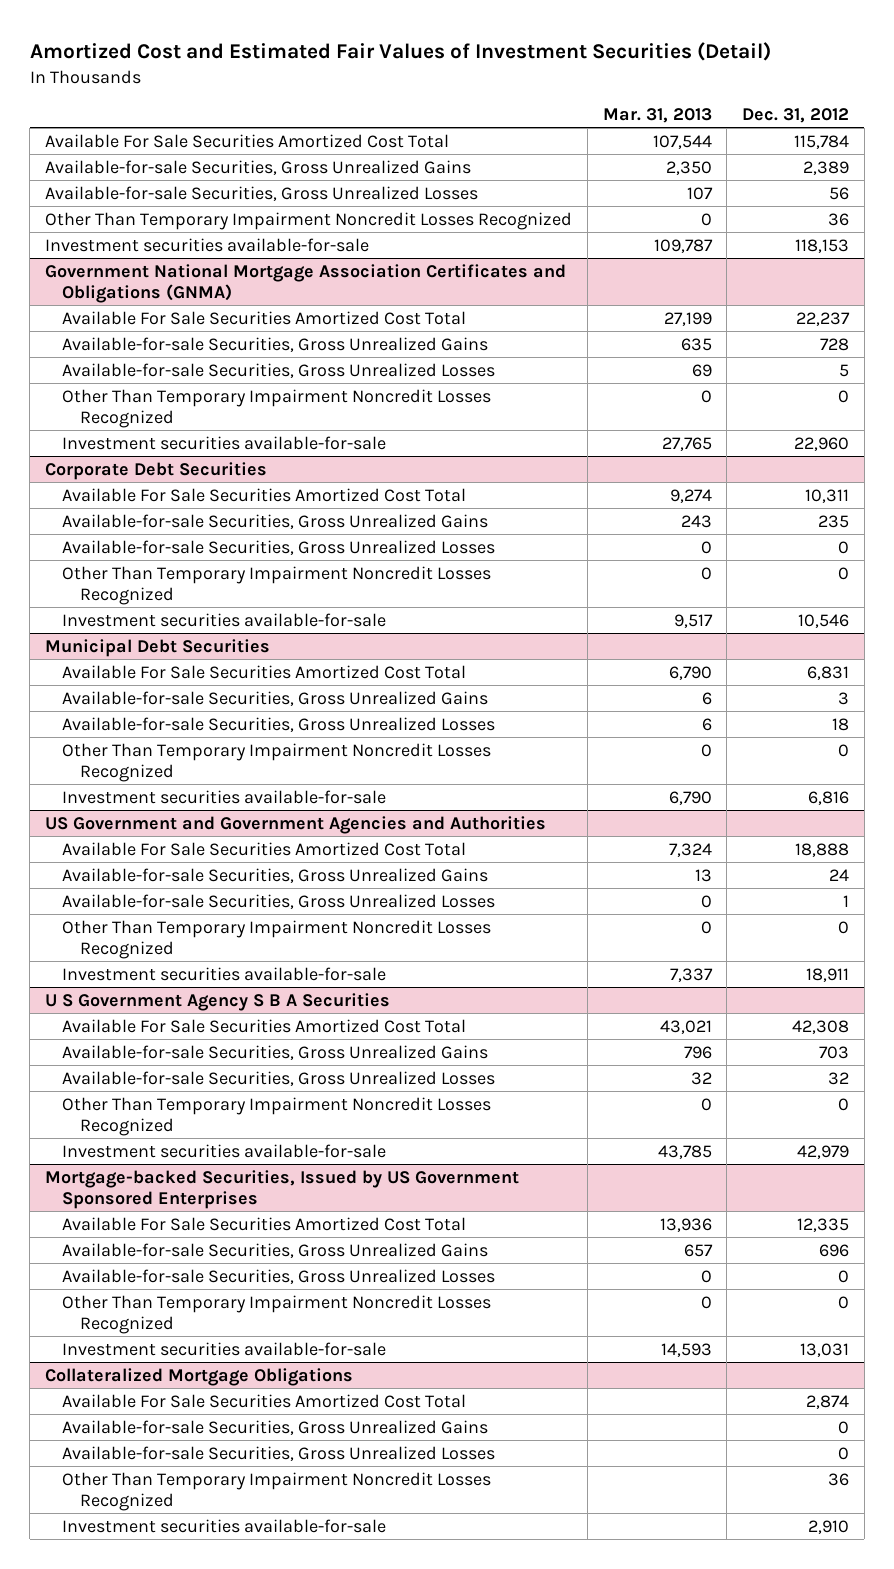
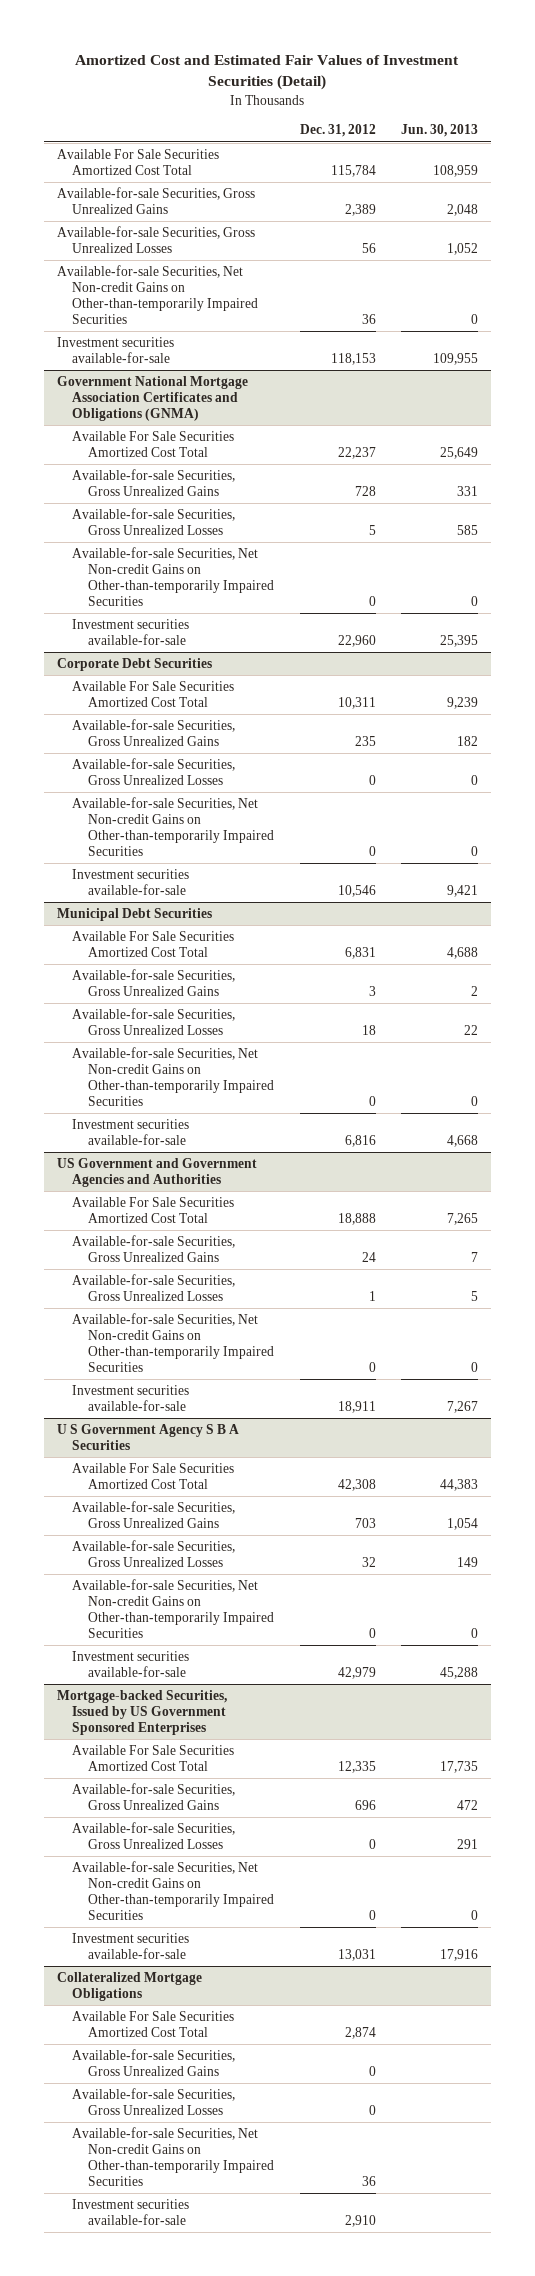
- | Mar. 31, 2013 | Dec. 31, 2012
+ | Dec. 31, 2012 | Jun. 30, 2013
- Other Than Temporary Impairment Noncredit Losses Recognized | 0 | 36
+ Available-for-sale Securities, Net Non-credit Gains on Other-than-temporarily Impaired Securities | 36 | 0
@ Government National Mortgage Association Certificates and Obligations (GNMA)
- Other Than Temporary Impairment Noncredit Losses Recognized | 0 | 0
+ Available-for-sale Securities, Net Non-credit Gains on Other-than-temporarily Impaired Securities | 0 | 0
@ Corporate Debt Securities
- Other Than Temporary Impairment Noncredit Losses Recognized | 0 | 0
+ Available-for-sale Securities, Net Non-credit Gains on Other-than-temporarily Impaired Securities | 0 | 0
@ Municipal Debt Securities
- Other Than Temporary Impairment Noncredit Losses Recognized | 0 | 0
+ Available-for-sale Securities, Net Non-credit Gains on Other-than-temporarily Impaired Securities | 0 | 0
@ US Government and Government Agencies and Authorities
- Other Than Temporary Impairment Noncredit Losses Recognized | 0 | 0
+ Available-for-sale Securities, Net Non-credit Gains on Other-than-temporarily Impaired Securities | 0 | 0
@ U S Government Agency S B A Securities
- Other Than Temporary Impairment Noncredit Losses Recognized | 0 | 0
+ Available-for-sale Securities, Net Non-credit Gains on Other-than-temporarily Impaired Securities | 0 | 0
@ Mortgage-backed Securities, Issued by US Government Sponsored Enterprises
- Other Than Temporary Impairment Noncredit Losses Recognized | 0 | 0
+ Available-for-sale Securities, Net Non-credit Gains on Other-than-temporarily Impaired Securities | 0 | 0
@ Collateralized Mortgage Obligations
- Other Than Temporary Impairment Noncredit Losses Recognized | | 36
+ Available-for-sale Securities, Net Non-credit Gains on Other-than-temporarily Impaired Securities | 36 |

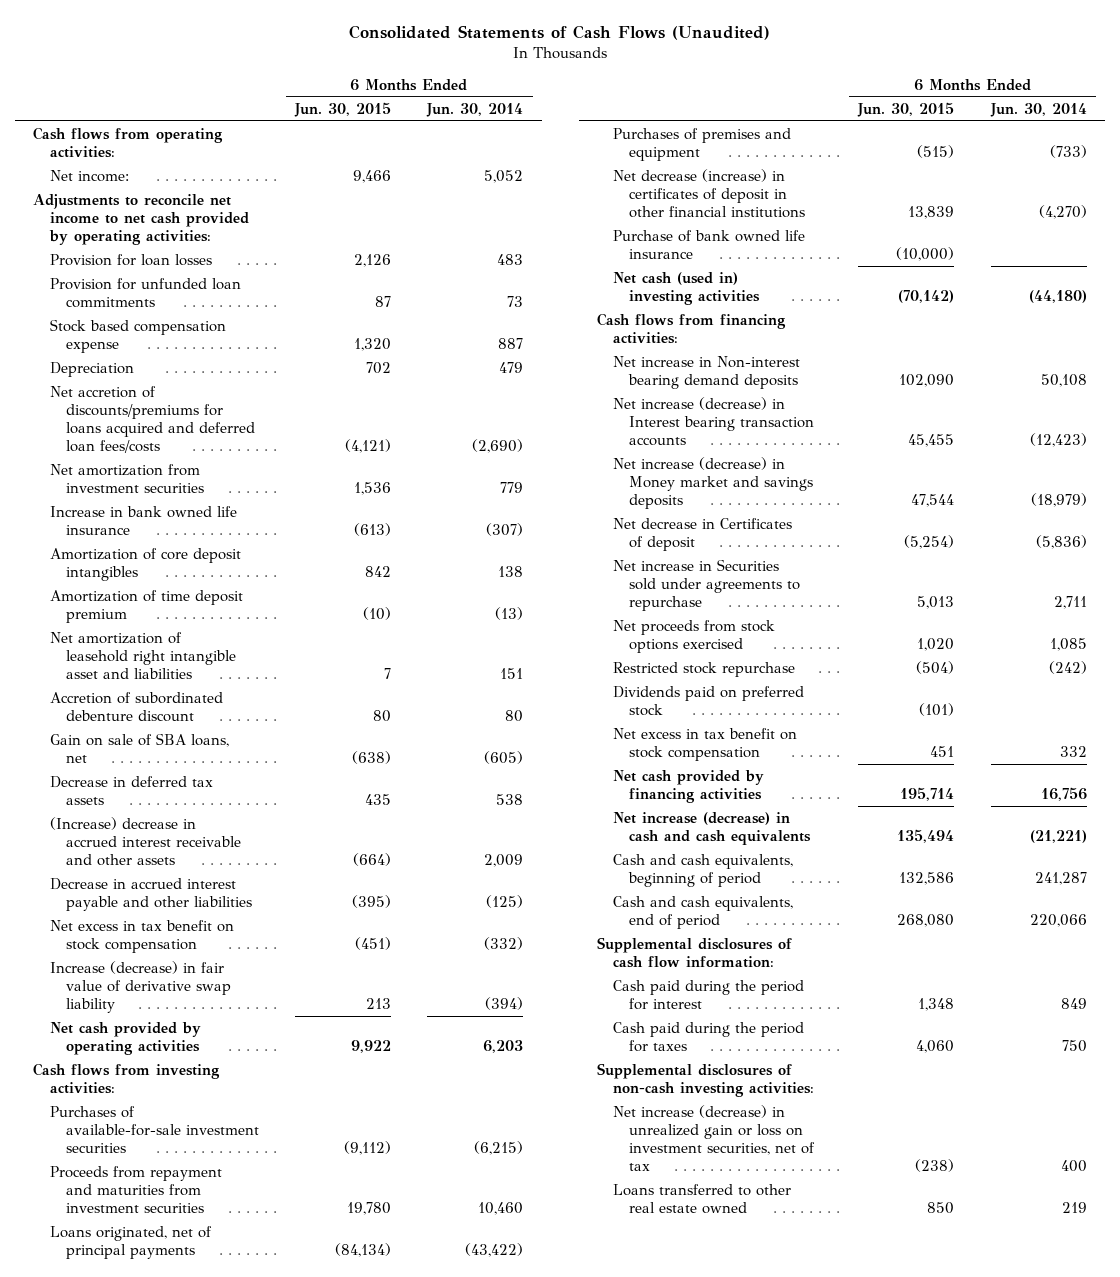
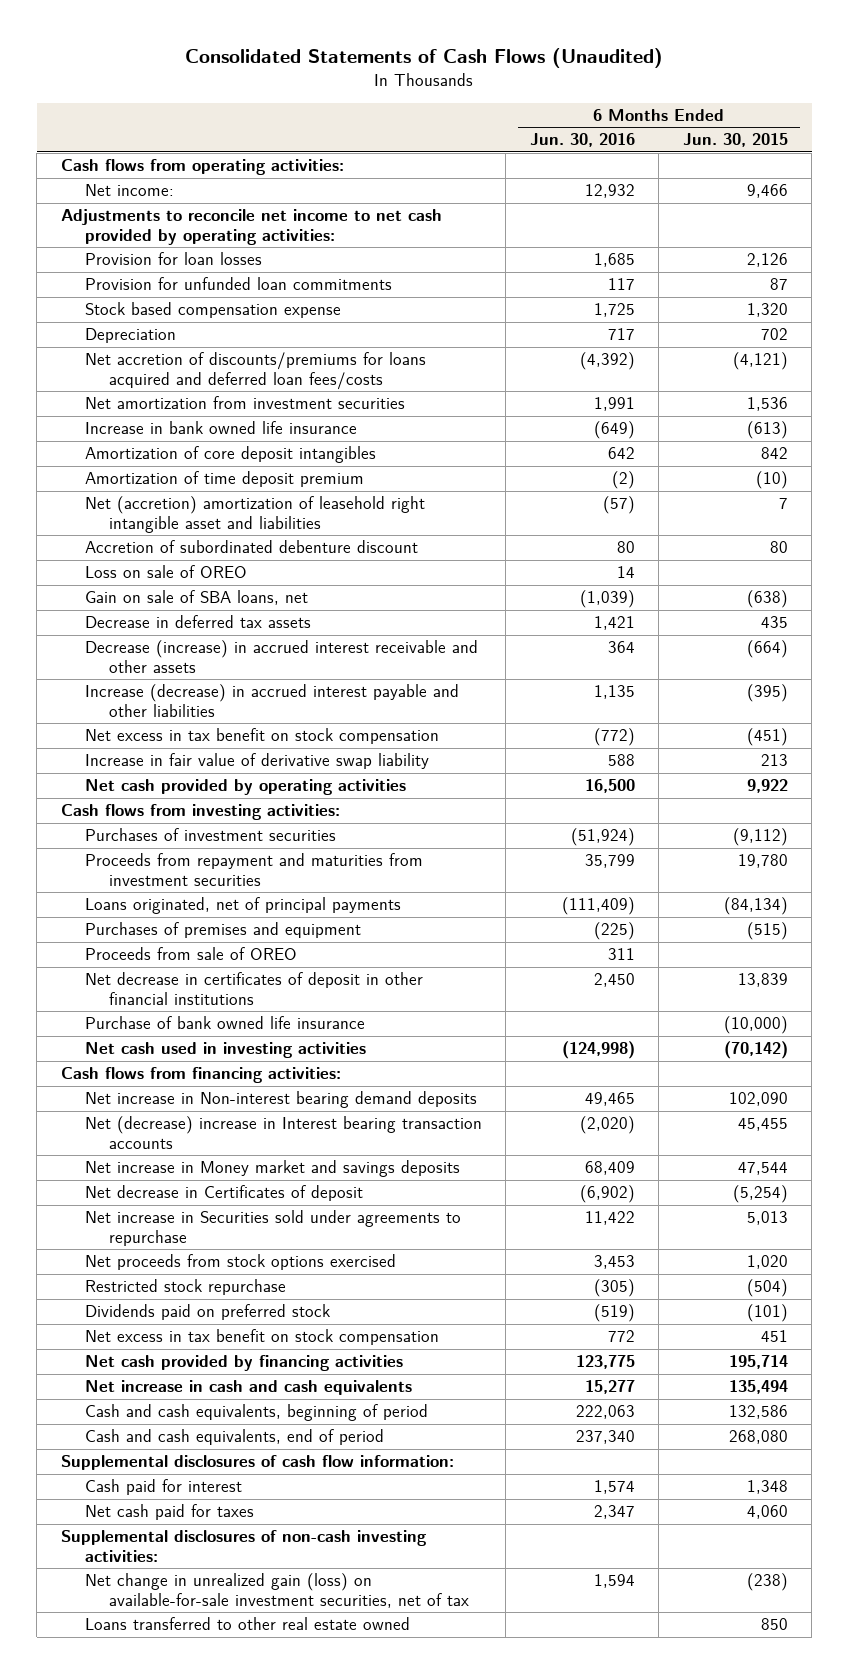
- | 6 Months Ended Jun. 30, 2015 | 6 Months Ended Jun. 30, 2014
+ | 6 Months Ended Jun. 30, 2016 | 6 Months Ended Jun. 30, 2015
- Net amortization of leasehold right intangible asset and liabilities | 7 | 151
+ Net (accretion) amortization of leasehold right intangible asset and liabilities | (57) | 7
+ Loss on sale of OREO | 14 |
- (Increase) decrease in accrued interest receivable and other assets | (664) | 2,009
- Decrease in accrued interest payable and other liabilities | (395) | (125)
+ Decrease (increase) in accrued interest receivable and other assets | 364 | (664)
+ Increase (decrease) in accrued interest payable and other liabilities | 1,135 | (395)
- Increase (decrease) in fair value of derivative swap liability | 213 | (394)
+ Increase in fair value of derivative swap liability | 588 | 213
- Purchases of available-for-sale investment securities | (9,112) | (6,215)
+ Purchases of investment securities | (51,924) | (9,112)
- Net decrease (increase) in certificates of deposit in other financial institutions | 13,839 | (4,270)
+ Proceeds from sale of OREO | 311 |
+ Net decrease in certificates of deposit in other financial institutions | 2,450 | 13,839
- Net cash (used in) investing activities | (70,142) | (44,180)
+ Net cash used in investing activities | (124,998) | (70,142)
- Net increase (decrease) in Interest bearing transaction accounts | 45,455 | (12,423)
- Net increase (decrease) in Money market and savings deposits | 47,544 | (18,979)
+ Net (decrease) increase in Interest bearing transaction accounts | (2,020) | 45,455
+ Net increase in Money market and savings deposits | 68,409 | 47,544
- Net increase (decrease) in cash and cash equivalents | 135,494 | (21,221)
+ Net increase in cash and cash equivalents | 15,277 | 135,494
- Cash paid during the period for interest | 1,348 | 849
- Cash paid during the period for taxes | 4,060 | 750
+ Cash paid for interest | 1,574 | 1,348
+ Net cash paid for taxes | 2,347 | 4,060
- Net increase (decrease) in unrealized gain or loss on investment securities, net of tax | (238) | 400
+ Net change in unrealized gain (loss) on available-for-sale investment securities, net of tax | 1,594 | (238)

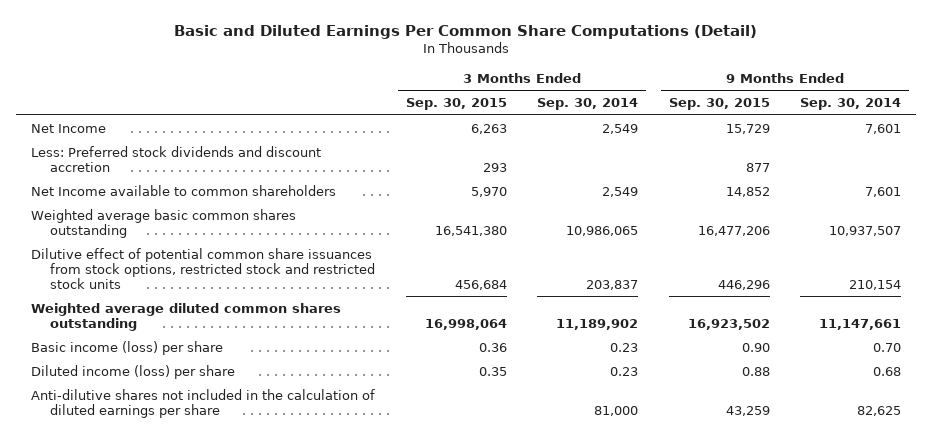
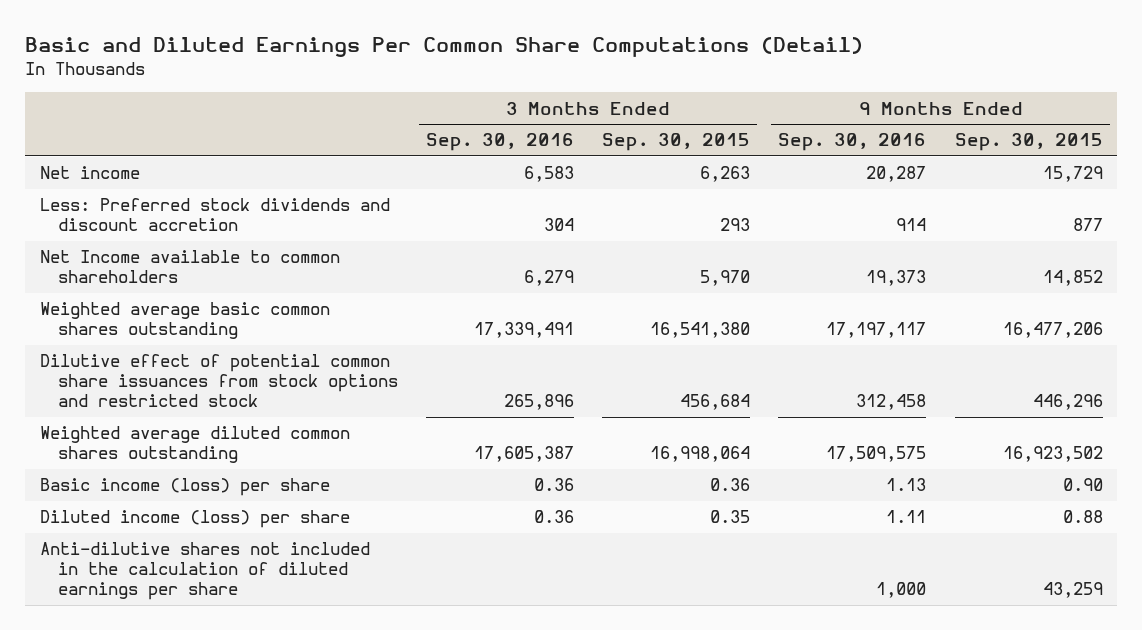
- | 3 Months Ended Sep. 30, 2015 | 3 Months Ended Sep. 30, 2014 | 9 Months Ended Sep. 30, 2015 | 9 Months Ended Sep. 30, 2014
+ | 3 Months Ended Sep. 30, 2016 | 3 Months Ended Sep. 30, 2015 | 9 Months Ended Sep. 30, 2016 | 9 Months Ended Sep. 30, 2015
- Net Income | 6,263 | 2,549 | 15,729 | 7,601
+ Net income | 6,583 | 6,263 | 20,287 | 15,729
- Dilutive effect of potential common share issuances from stock options, restricted stock and restricted stock units | 456,684 | 203,837 | 446,296 | 210,154
+ Dilutive effect of potential common share issuances from stock options and restricted stock | 265,896 | 456,684 | 312,458 | 446,296

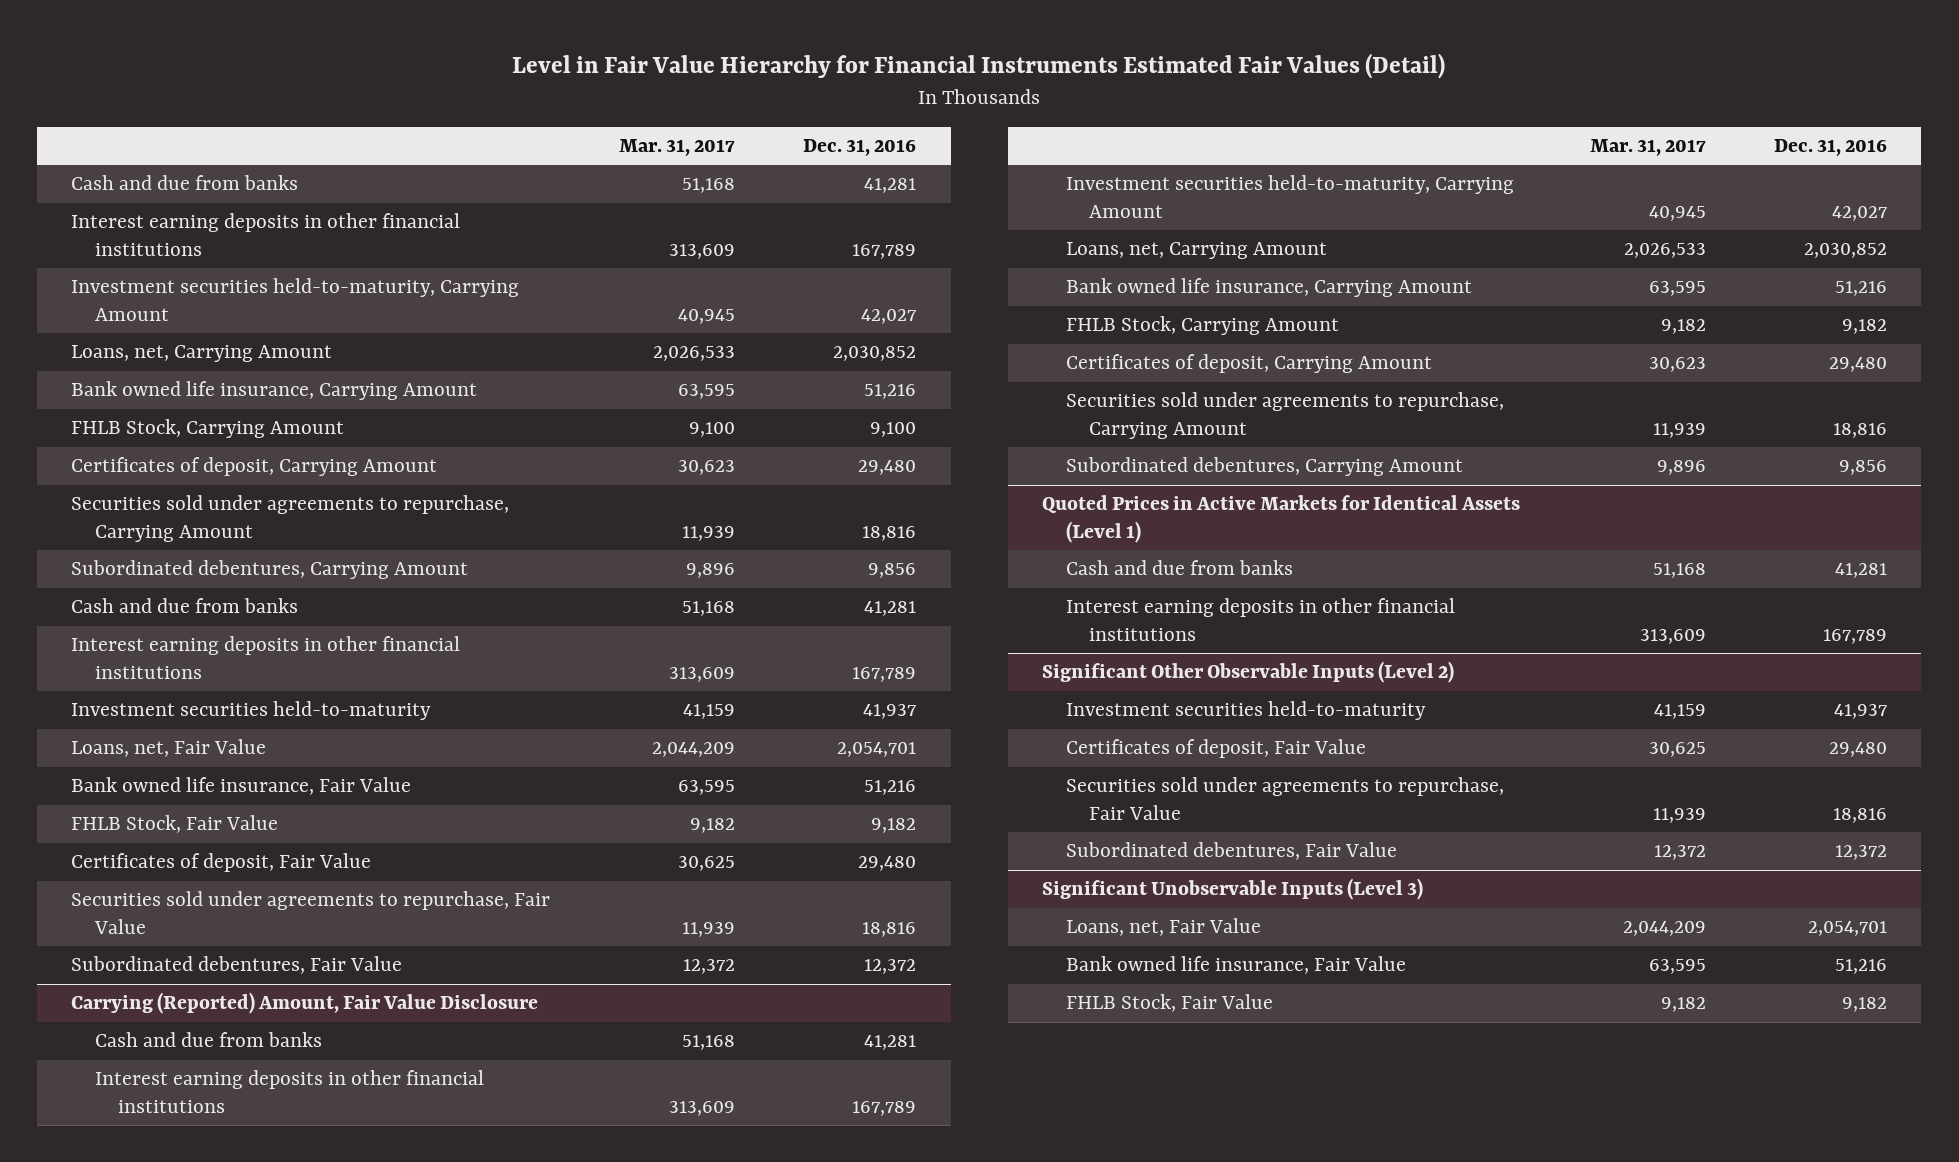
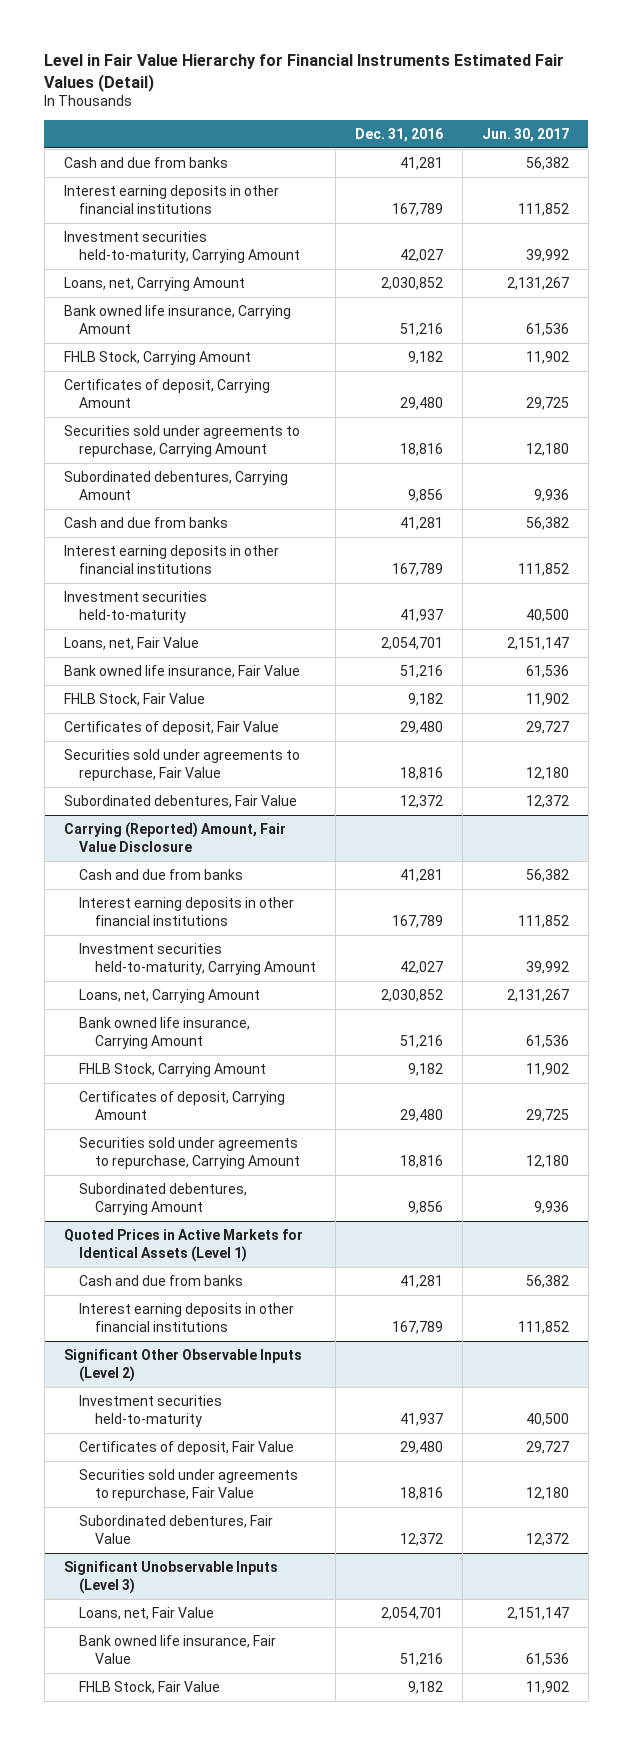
- | Mar. 31, 2017 | Dec. 31, 2016
+ | Dec. 31, 2016 | Jun. 30, 2017
- FHLB Stock, Carrying Amount | 9,100 | 9,100
+ FHLB Stock, Carrying Amount | 9,182 | 11,902

